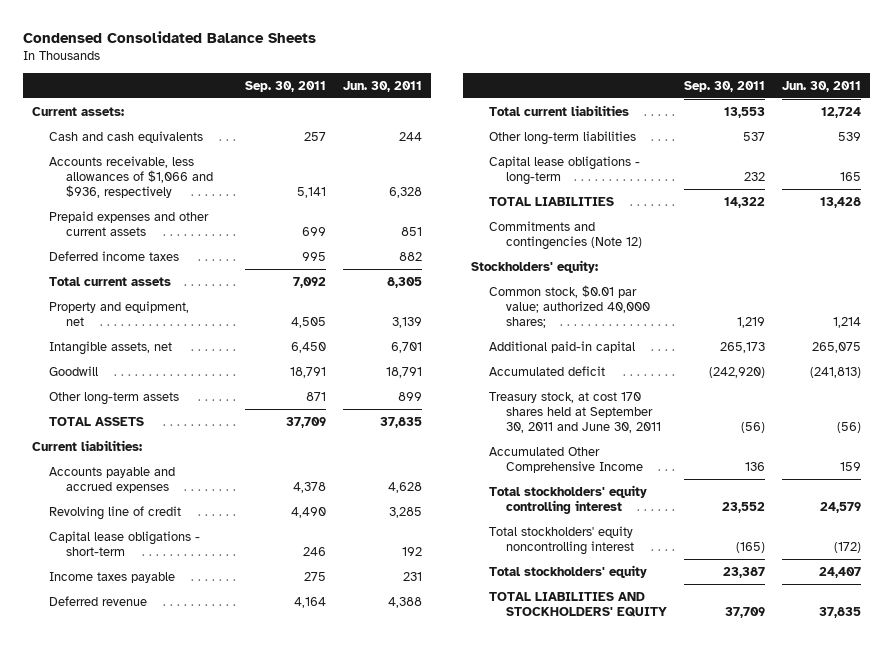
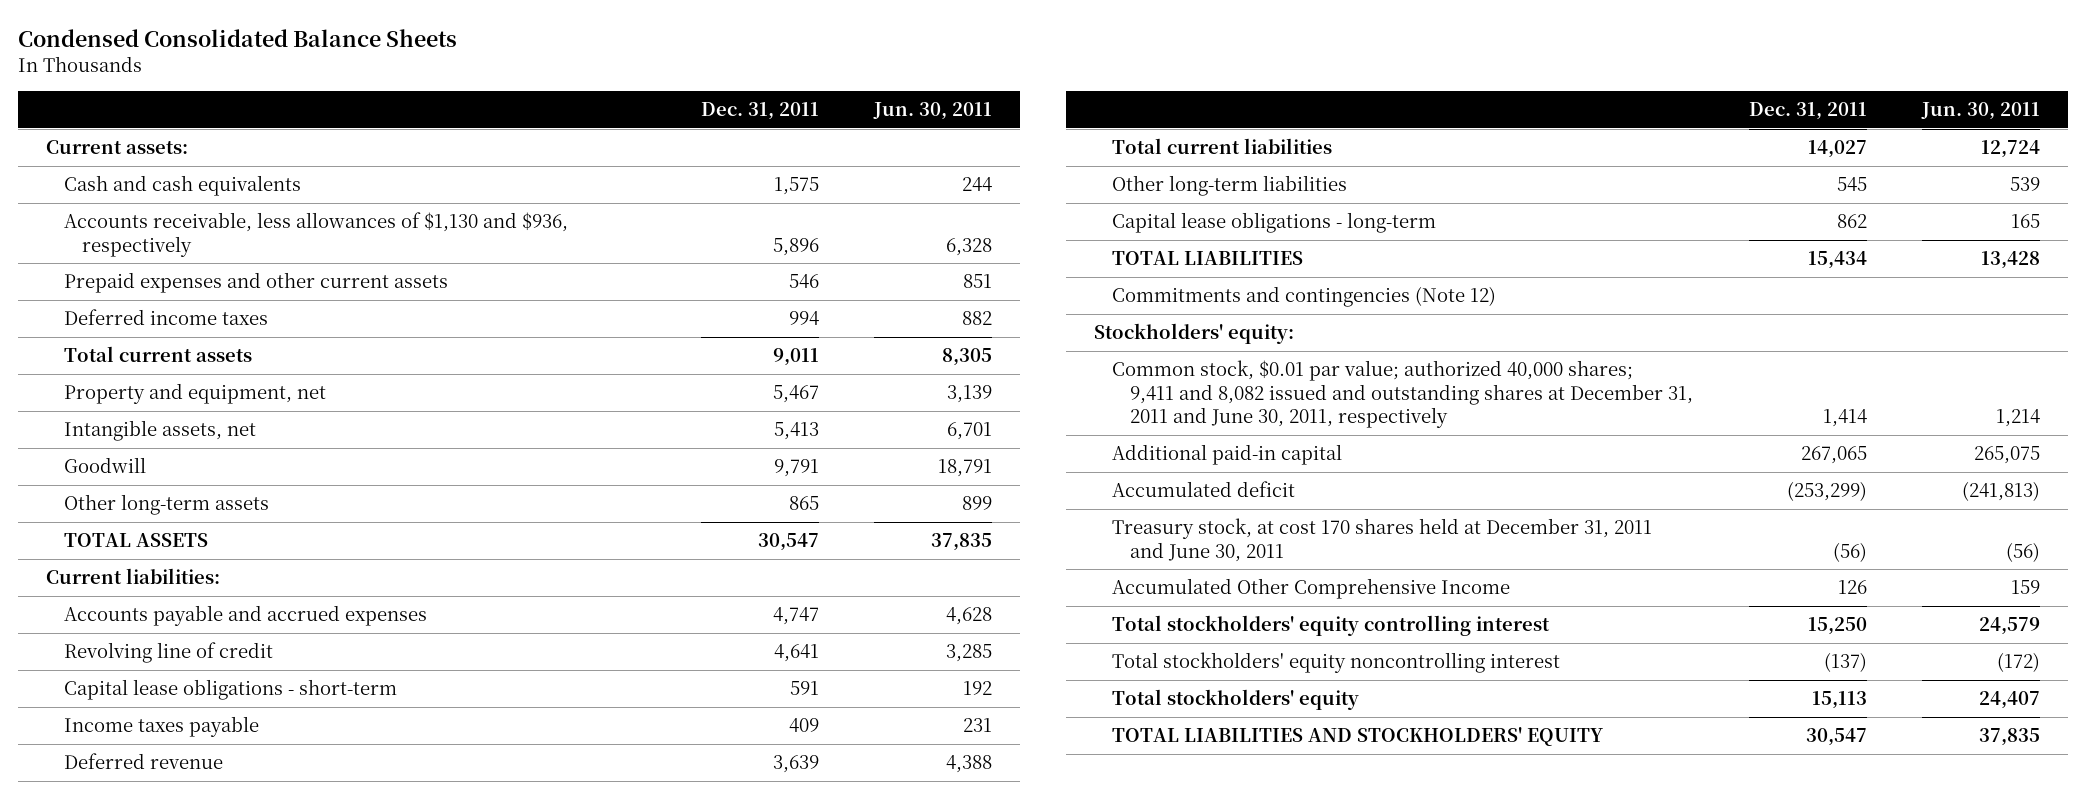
- | Sep. 30, 2011 | Jun. 30, 2011
+ | Dec. 31, 2011 | Jun. 30, 2011
- Accounts receivable, less allowances of $1,066 and $936, respectively | 5,141 | 6,328
+ Accounts receivable, less allowances of $1,130 and $936, respectively | 5,896 | 6,328
- Common stock, $0.01 par value; authorized 40,000 shares; | 1,219 | 1,214
+ Common stock, $0.01 par value; authorized 40,000 shares; 9,411 and 8,082 issued and outstanding shares at December 31, 2011 and June 30, 2011, respectively | 1,414 | 1,214
- Treasury stock, at cost 170 shares held at September 30, 2011 and June 30, 2011 | (56) | (56)
+ Treasury stock, at cost 170 shares held at December 31, 2011 and June 30, 2011 | (56) | (56)

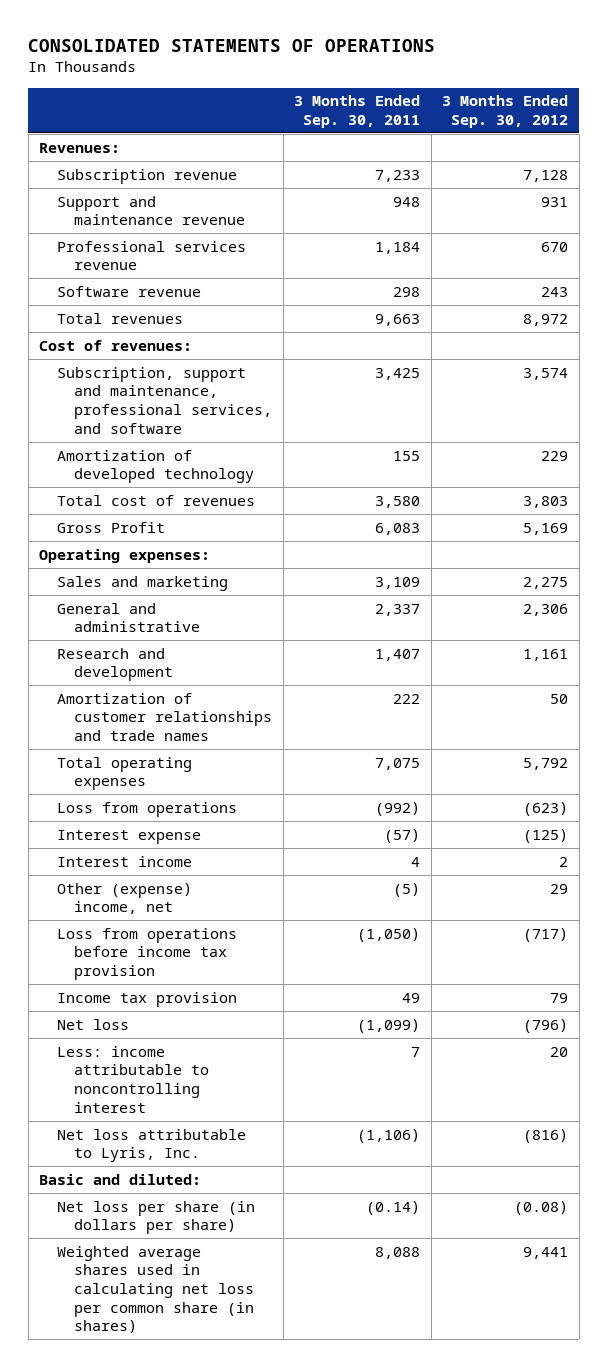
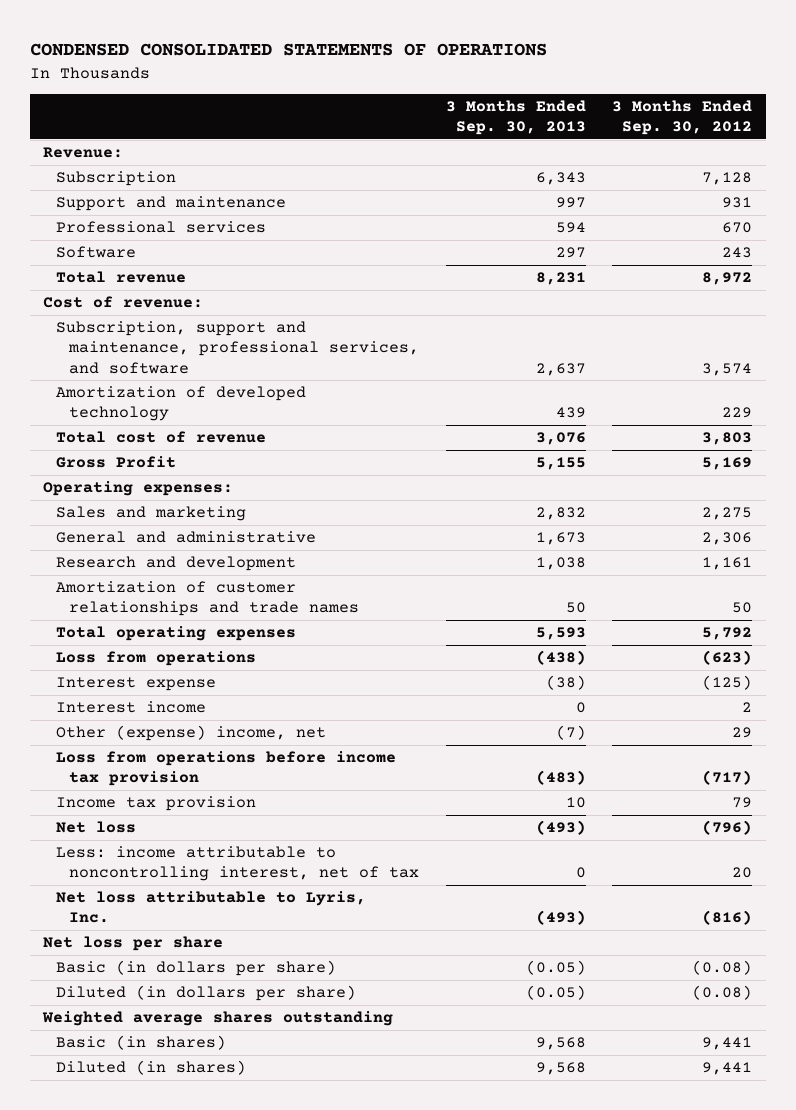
- CONSOLIDATED STATEMENTS OF OPERATIONS
+ CONDENSED CONSOLIDATED STATEMENTS OF OPERATIONS
- | 3 Months Ended Sep. 30, 2011 | 3 Months Ended Sep. 30, 2012
+ | 3 Months Ended Sep. 30, 2013 | 3 Months Ended Sep. 30, 2012
- Revenues:
- Subscription revenue | 7,233 | 7,128
- Support and maintenance revenue | 948 | 931
- Professional services revenue | 1,184 | 670
- Software revenue | 298 | 243
- Total revenues | 9,663 | 8,972
- Cost of revenues:
+ Revenue:
+ Subscription | 6,343 | 7,128
+ Support and maintenance | 997 | 931
+ Professional services | 594 | 670
+ Software | 297 | 243
+ Total revenue | 8,231 | 8,972
+ Cost of revenue:
- Total cost of revenues | 3,580 | 3,803
+ Total cost of revenue | 3,076 | 3,803
- Less: income attributable to noncontrolling interest | 7 | 20
+ Less: income attributable to noncontrolling interest, net of tax | 0 | 20
- Basic and diluted:
- Net loss per share (in dollars per share) | (0.14) | (0.08)
- Weighted average shares used in calculating net loss per common share (in shares) | 8,088 | 9,441
+ Net loss per share
+ Basic (in dollars per share) | (0.05) | (0.08)
+ Diluted (in dollars per share) | (0.05) | (0.08)
+ Weighted average shares outstanding
+ Basic (in shares) | 9,568 | 9,441
+ Diluted (in shares) | 9,568 | 9,441

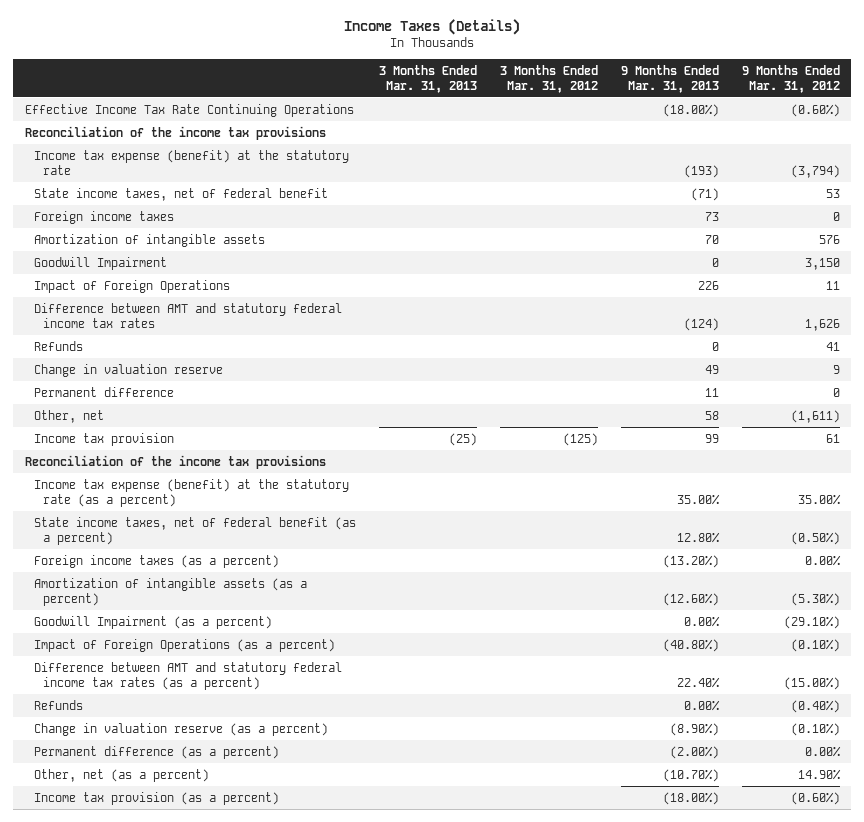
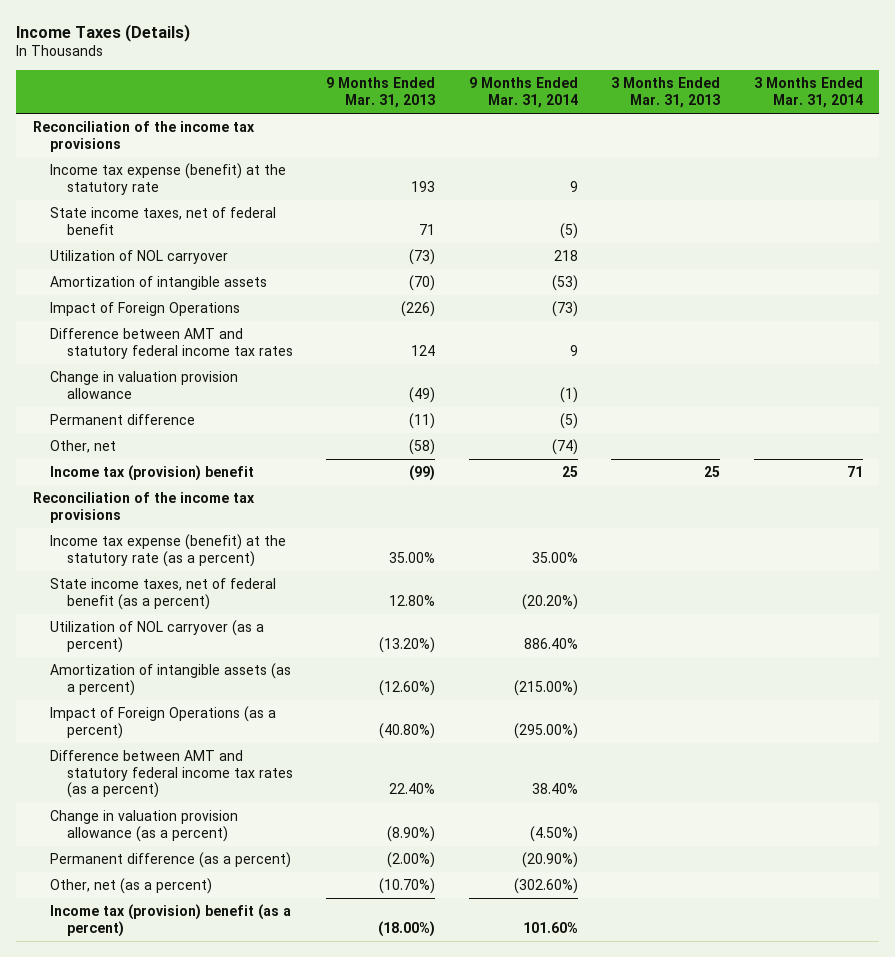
- | 3 Months Ended Mar. 31, 2013 | 3 Months Ended Mar. 31, 2012 | 9 Months Ended Mar. 31, 2013 | 9 Months Ended Mar. 31, 2012
+ | 9 Months Ended Mar. 31, 2013 | 9 Months Ended Mar. 31, 2014 | 3 Months Ended Mar. 31, 2013 | 3 Months Ended Mar. 31, 2014
- Effective Income Tax Rate Continuing Operations | | | (18.00%) | (0.60%)
- Income tax expense (benefit) at the statutory rate | | | (193) | (3,794)
- State income taxes, net of federal benefit | | | (71) | 53
- Foreign income taxes | | | 73 | 0
- Amortization of intangible assets | | | 70 | 576
- Goodwill Impairment | | | 0 | 3,150
- Impact of Foreign Operations | | | 226 | 11
- Difference between AMT and statutory federal income tax rates | | | (124) | 1,626
- Refunds | | | 0 | 41
- Change in valuation reserve | | | 49 | 9
- Permanent difference | | | 11 | 0
- Other, net | | | 58 | (1,611)
- Income tax provision | (25) | (125) | 99 | 61
+ Income tax expense (benefit) at the statutory rate | 193 | 9 | |
+ State income taxes, net of federal benefit | 71 | (5) | |
+ Utilization of NOL carryover | (73) | 218 | |
+ Amortization of intangible assets | (70) | (53) | |
+ Impact of Foreign Operations | (226) | (73) | |
+ Difference between AMT and statutory federal income tax rates | 124 | 9 | |
+ Change in valuation provision allowance | (49) | (1) | |
+ Permanent difference | (11) | (5) | |
+ Other, net | (58) | (74) | |
+ Income tax (provision) benefit | (99) | 25 | 25 | 71
- Foreign income taxes (as a percent) | | | (13.20%) | 0.00%
+ Utilization of NOL carryover (as a percent) | (13.20%) | 886.40% | |
- Goodwill Impairment (as a percent) | | | 0.00% | (29.10%)
- Refunds | | | 0.00% | (0.40%)
- Change in valuation reserve (as a percent) | | | (8.90%) | (0.10%)
+ Change in valuation provision allowance (as a percent) | (8.90%) | (4.50%) | |
- Income tax provision (as a percent) | | | (18.00%) | (0.60%)
+ Income tax (provision) benefit (as a percent) | (18.00%) | 101.60% | |

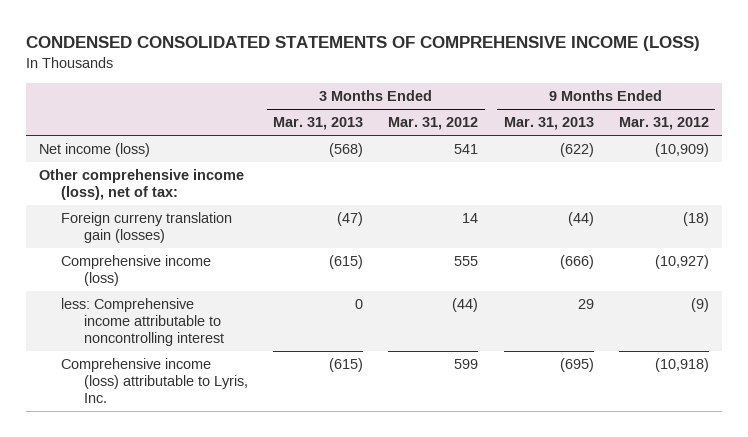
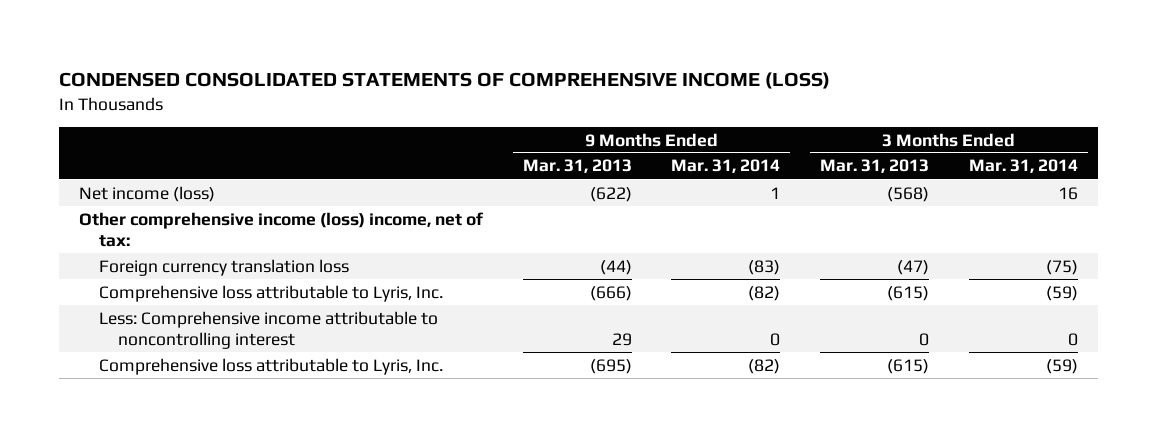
- | 3 Months Ended Mar. 31, 2013 | 3 Months Ended Mar. 31, 2012 | 9 Months Ended Mar. 31, 2013 | 9 Months Ended Mar. 31, 2012
+ | 9 Months Ended Mar. 31, 2013 | 9 Months Ended Mar. 31, 2014 | 3 Months Ended Mar. 31, 2013 | 3 Months Ended Mar. 31, 2014
- Other comprehensive income (loss), net of tax:
- Foreign curreny translation gain (losses) | (47) | 14 | (44) | (18)
- Comprehensive income (loss) | (615) | 555 | (666) | (10,927)
- less: Comprehensive income attributable to noncontrolling interest | 0 | (44) | 29 | (9)
- Comprehensive income (loss) attributable to Lyris, Inc. | (615) | 599 | (695) | (10,918)
+ Other comprehensive income (loss) income, net of tax:
+ Foreign currency translation loss | (44) | (83) | (47) | (75)
+ Comprehensive loss attributable to Lyris, Inc. | (666) | (82) | (615) | (59)
+ Less: Comprehensive income attributable to noncontrolling interest | 29 | 0 | 0 | 0
+ Comprehensive loss attributable to Lyris, Inc. | (695) | (82) | (615) | (59)

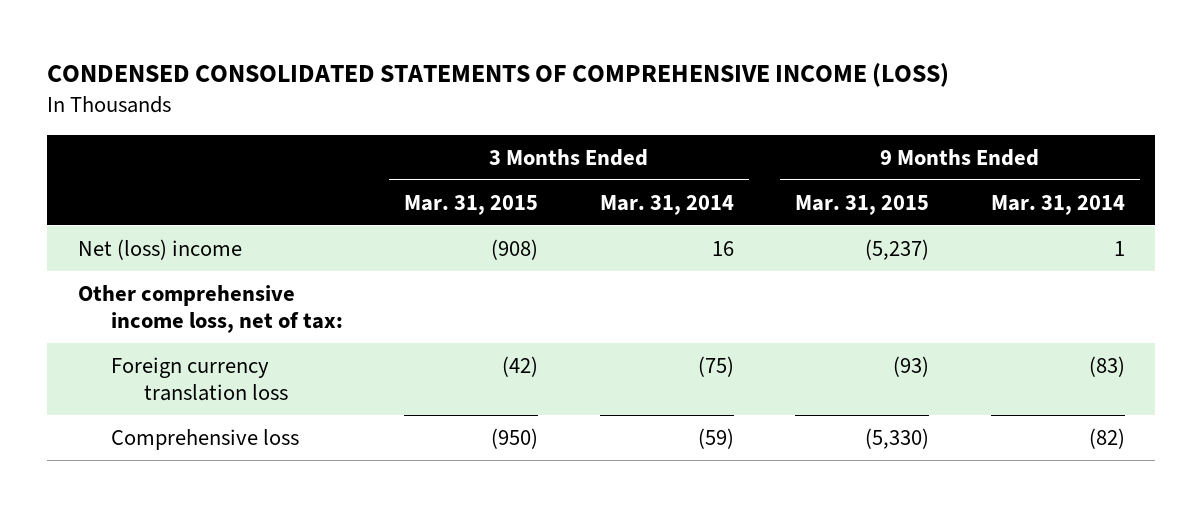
- | 9 Months Ended Mar. 31, 2013 | 9 Months Ended Mar. 31, 2014 | 3 Months Ended Mar. 31, 2013 | 3 Months Ended Mar. 31, 2014
+ | 3 Months Ended Mar. 31, 2015 | 3 Months Ended Mar. 31, 2014 | 9 Months Ended Mar. 31, 2015 | 9 Months Ended Mar. 31, 2014
- Net income (loss) | (622) | 1 | (568) | 16
- Other comprehensive income (loss) income, net of tax:
+ Net (loss) income | (908) | 16 | (5,237) | 1
+ Other comprehensive income loss, net of tax:
- Comprehensive loss attributable to Lyris, Inc. | (666) | (82) | (615) | (59)
- Less: Comprehensive income attributable to noncontrolling interest | 29 | 0 | 0 | 0
- Comprehensive loss attributable to Lyris, Inc. | (695) | (82) | (615) | (59)
+ Comprehensive loss | (950) | (59) | (5,330) | (82)

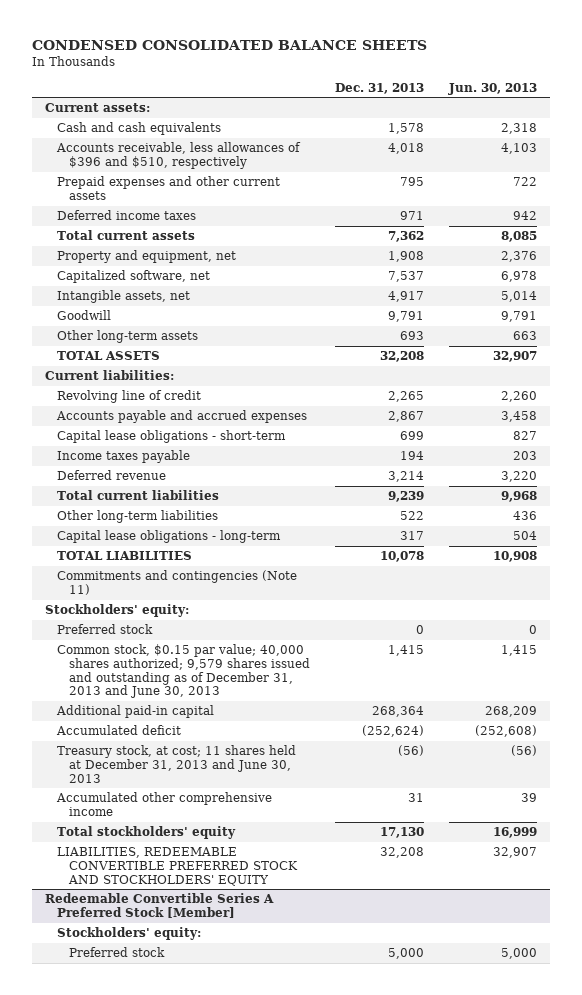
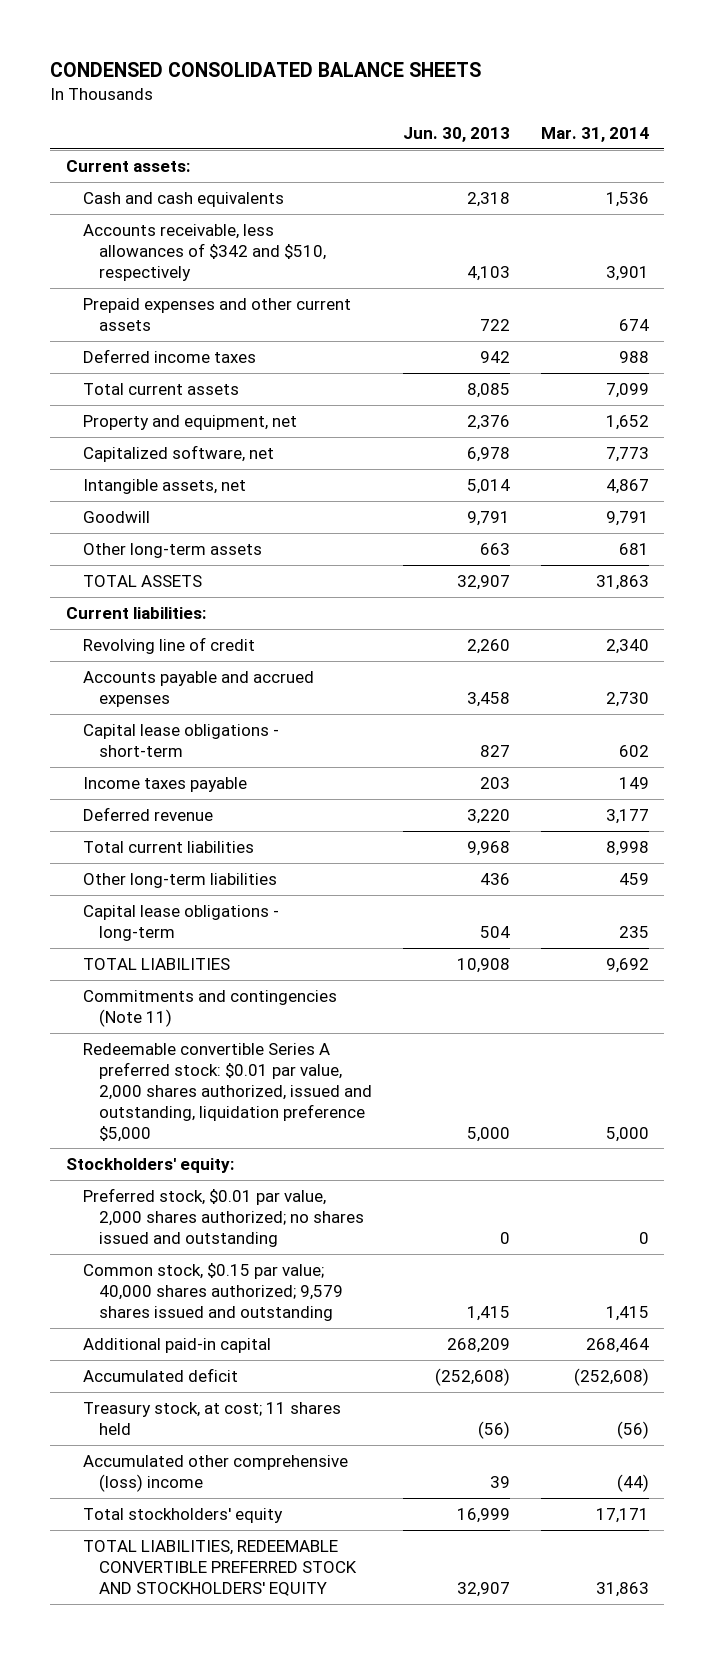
- | Dec. 31, 2013 | Jun. 30, 2013
+ | Jun. 30, 2013 | Mar. 31, 2014
- Accounts receivable, less allowances of $396 and $510, respectively | 4,018 | 4,103
+ Accounts receivable, less allowances of $342 and $510, respectively | 4,103 | 3,901
+ Redeemable convertible Series A preferred stock: $0.01 par value, 2,000 shares authorized, issued and outstanding, liquidation preference $5,000 | 5,000 | 5,000
- Preferred stock | 0 | 0
- Common stock, $0.15 par value; 40,000 shares authorized; 9,579 shares issued and outstanding as of December 31, 2013 and June 30, 2013 | 1,415 | 1,415
+ Preferred stock, $0.01 par value, 2,000 shares authorized; no shares issued and outstanding | 0 | 0
+ Common stock, $0.15 par value; 40,000 shares authorized; 9,579 shares issued and outstanding | 1,415 | 1,415
- Treasury stock, at cost; 11 shares held at December 31, 2013 and June 30, 2013 | (56) | (56)
- Accumulated other comprehensive income | 31 | 39
+ Treasury stock, at cost; 11 shares held | (56) | (56)
+ Accumulated other comprehensive (loss) income | 39 | (44)
- LIABILITIES, REDEEMABLE CONVERTIBLE PREFERRED STOCK AND STOCKHOLDERS' EQUITY | 32,208 | 32,907
- Redeemable Convertible Series A Preferred Stock [Member]
- Stockholders' equity:
- Preferred stock | 5,000 | 5,000
+ TOTAL LIABILITIES, REDEEMABLE CONVERTIBLE PREFERRED STOCK AND STOCKHOLDERS' EQUITY | 32,907 | 31,863

